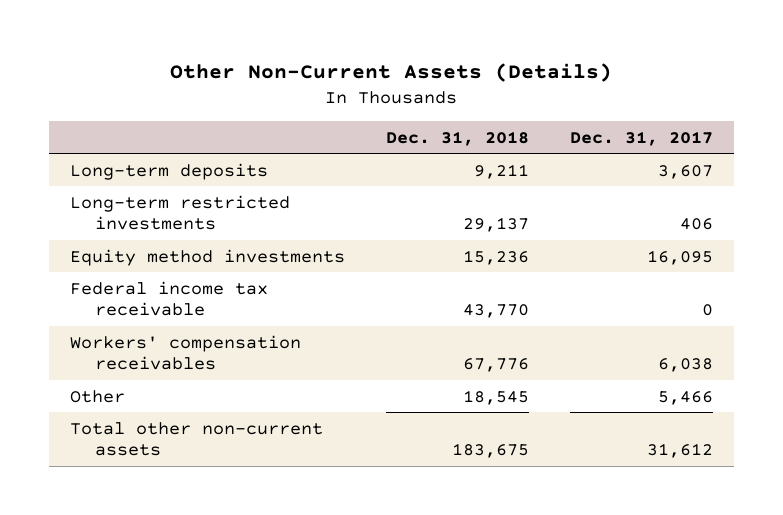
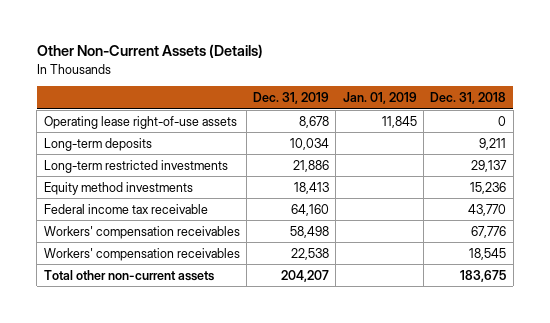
- | Dec. 31, 2018 | Dec. 31, 2017
+ | Dec. 31, 2019 | Jan. 01, 2019 | Dec. 31, 2018
+ Operating lease right-of-use assets | 8,678 | 11,845 | 0
- Other | 18,545 | 5,466
+ Workers' compensation receivables | 22,538 | | 18,545

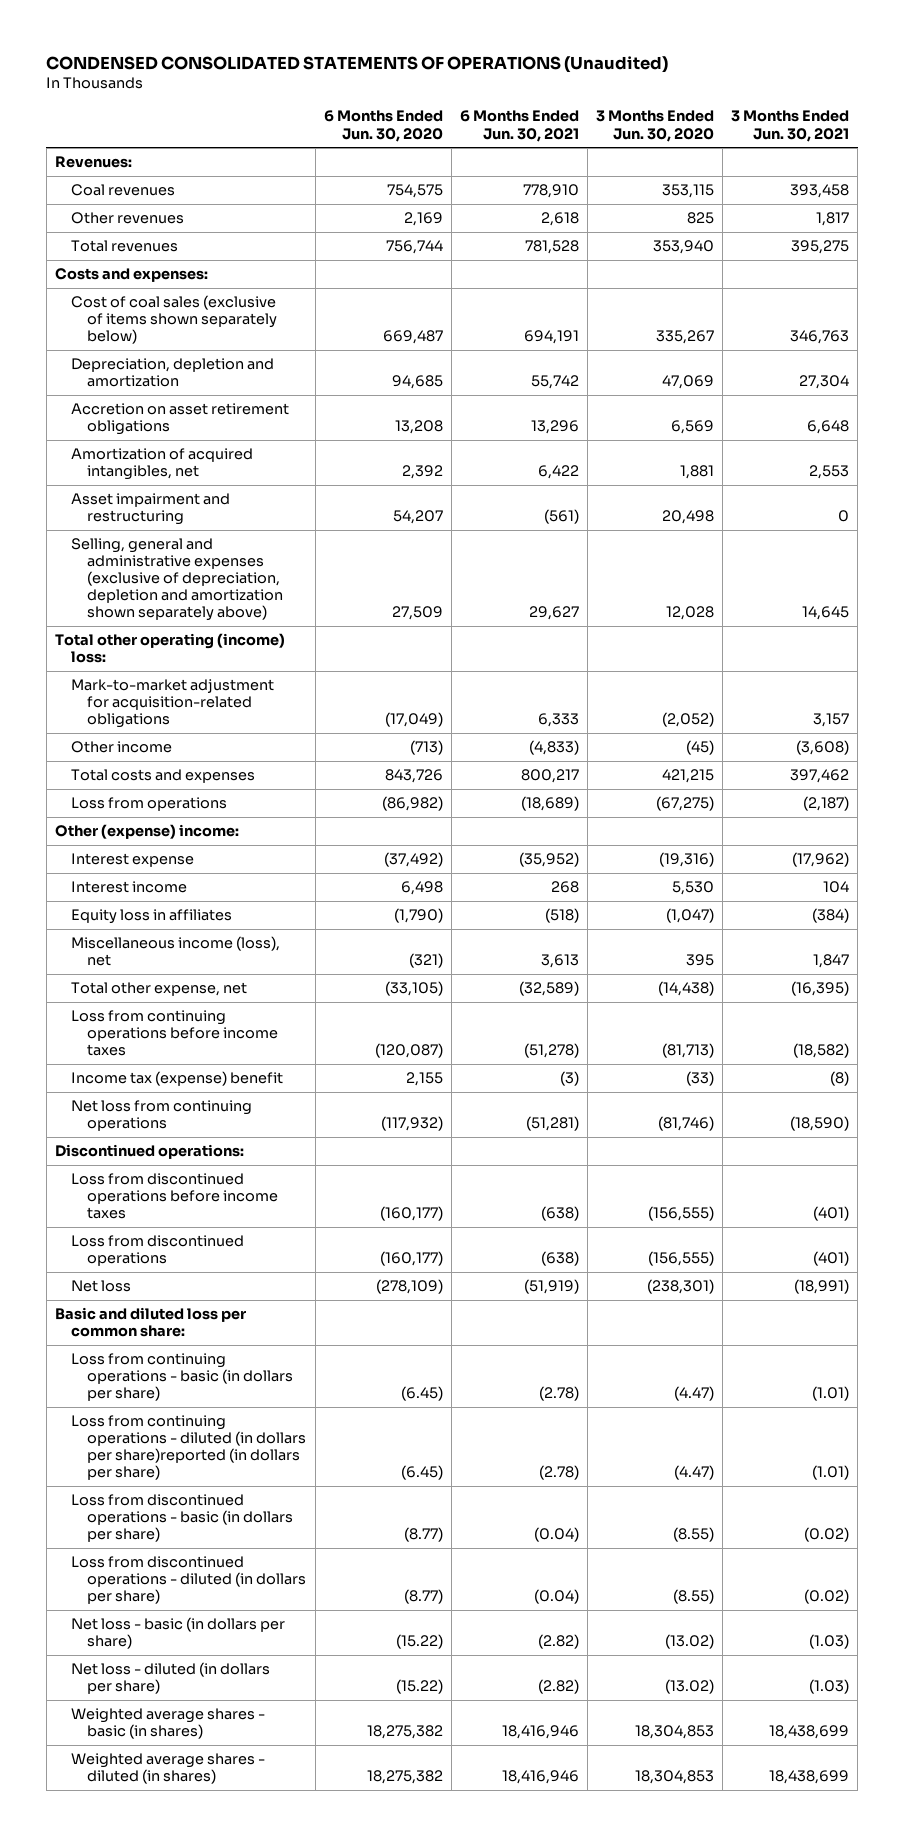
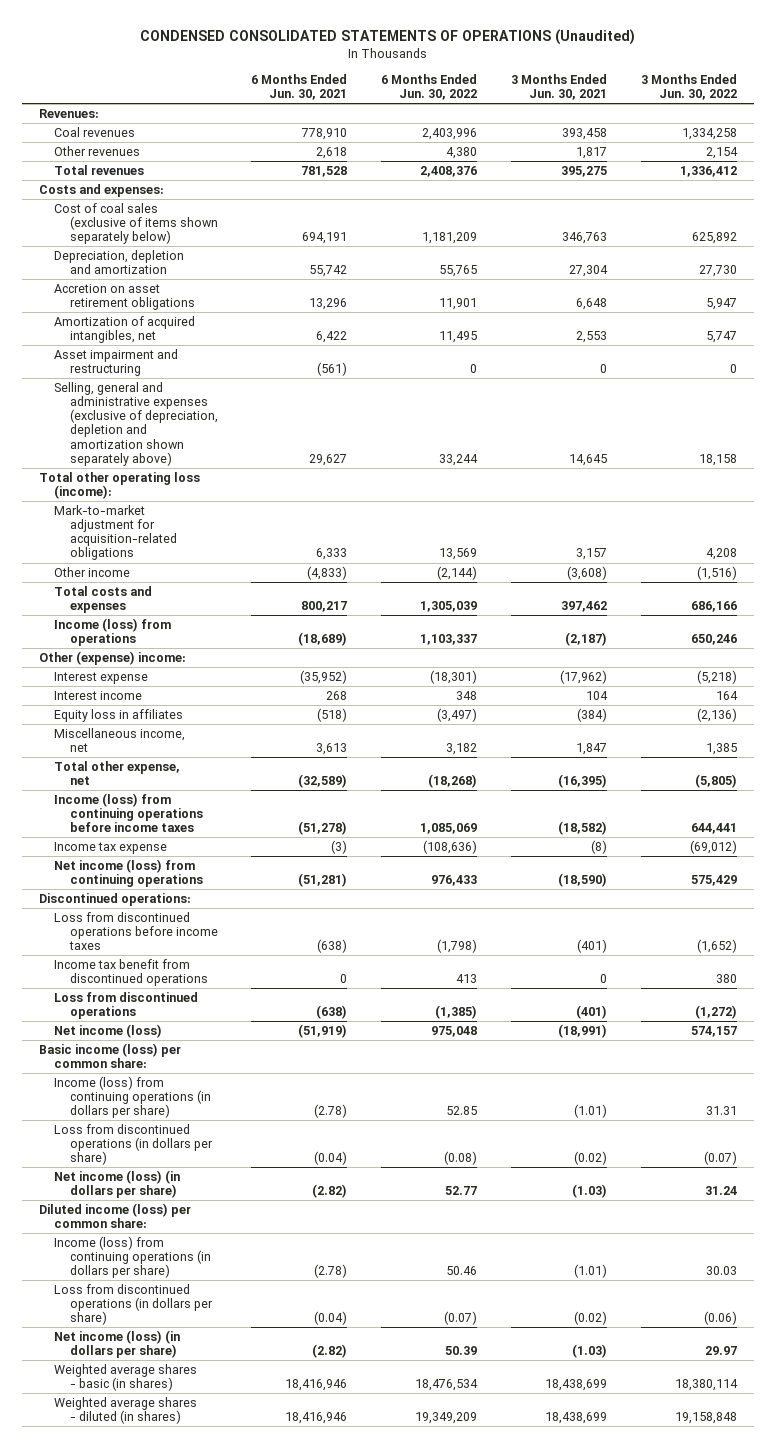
- | 6 Months Ended Jun. 30, 2020 | 6 Months Ended Jun. 30, 2021 | 3 Months Ended Jun. 30, 2020 | 3 Months Ended Jun. 30, 2021
+ | 6 Months Ended Jun. 30, 2021 | 6 Months Ended Jun. 30, 2022 | 3 Months Ended Jun. 30, 2021 | 3 Months Ended Jun. 30, 2022
- Total other operating (income) loss:
+ Total other operating loss (income):
- Loss from operations | (86,982) | (18,689) | (67,275) | (2,187)
+ Income (loss) from operations | (18,689) | 1,103,337 | (2,187) | 650,246
- Miscellaneous income (loss), net | (321) | 3,613 | 395 | 1,847
+ Miscellaneous income, net | 3,613 | 3,182 | 1,847 | 1,385
- Loss from continuing operations before income taxes | (120,087) | (51,278) | (81,713) | (18,582)
- Income tax (expense) benefit | 2,155 | (3) | (33) | (8)
- Net loss from continuing operations | (117,932) | (51,281) | (81,746) | (18,590)
+ Income (loss) from continuing operations before income taxes | (51,278) | 1,085,069 | (18,582) | 644,441
+ Income tax expense | (3) | (108,636) | (8) | (69,012)
+ Net income (loss) from continuing operations | (51,281) | 976,433 | (18,590) | 575,429
+ Income tax benefit from discontinued operations | 0 | 413 | 0 | 380
- Net loss | (278,109) | (51,919) | (238,301) | (18,991)
- Basic and diluted loss per common share:
- Loss from continuing operations - basic (in dollars per share) | (6.45) | (2.78) | (4.47) | (1.01)
- Loss from continuing operations - diluted (in dollars per share)reported (in dollars per share) | (6.45) | (2.78) | (4.47) | (1.01)
- Loss from discontinued operations - basic (in dollars per share) | (8.77) | (0.04) | (8.55) | (0.02)
- Loss from discontinued operations - diluted (in dollars per share) | (8.77) | (0.04) | (8.55) | (0.02)
- Net loss - basic (in dollars per share) | (15.22) | (2.82) | (13.02) | (1.03)
- Net loss - diluted (in dollars per share) | (15.22) | (2.82) | (13.02) | (1.03)
+ Net income (loss) | (51,919) | 975,048 | (18,991) | 574,157
+ Basic income (loss) per common share:
+ Income (loss) from continuing operations (in dollars per share) | (2.78) | 52.85 | (1.01) | 31.31
+ Loss from discontinued operations (in dollars per share) | (0.04) | (0.08) | (0.02) | (0.07)
+ Net income (loss) (in dollars per share) | (2.82) | 52.77 | (1.03) | 31.24
+ Diluted income (loss) per common share:
+ Income (loss) from continuing operations (in dollars per share) | (2.78) | 50.46 | (1.01) | 30.03
+ Loss from discontinued operations (in dollars per share) | (0.04) | (0.07) | (0.02) | (0.06)
+ Net income (loss) (in dollars per share) | (2.82) | 50.39 | (1.03) | 29.97

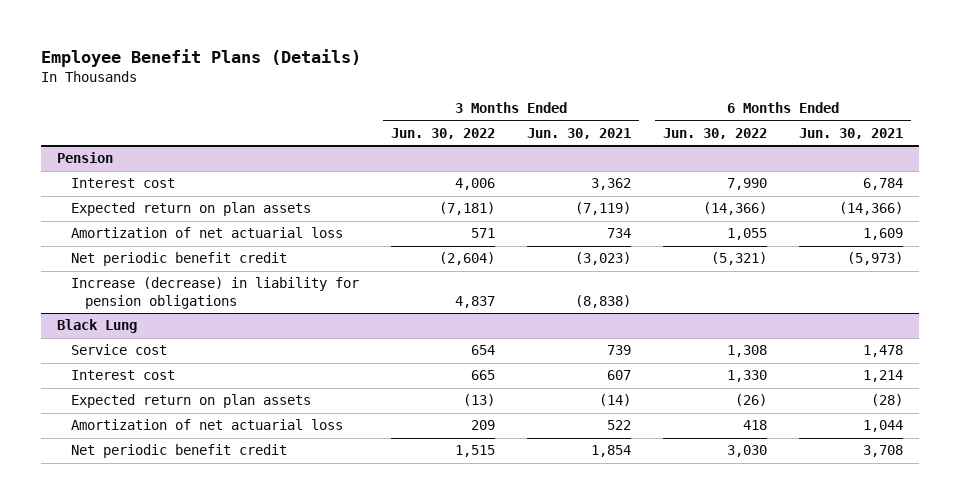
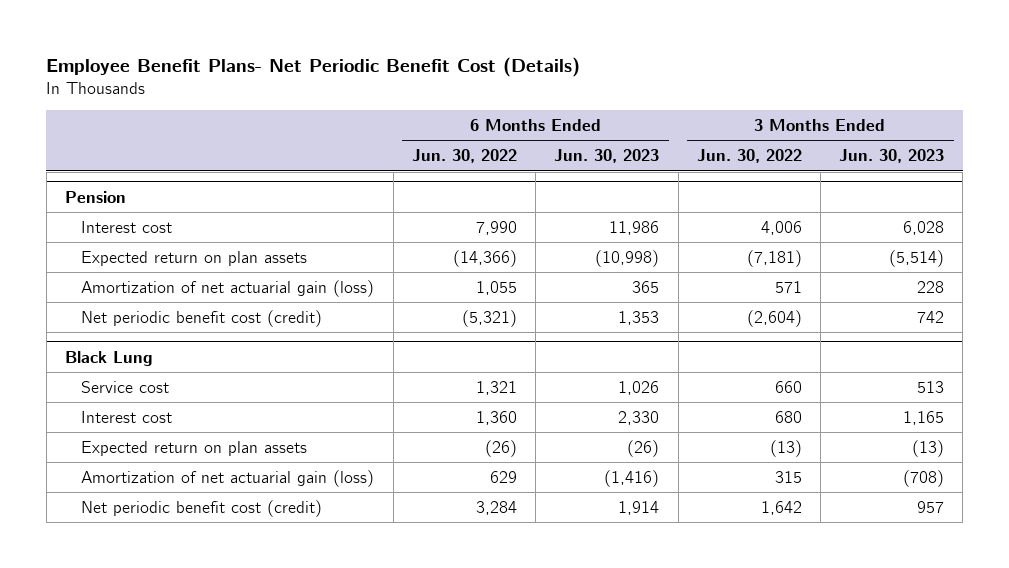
- Employee Benefit Plans (Details)
+ Employee Benefit Plans- Net Periodic Benefit Cost (Details)
- | 3 Months Ended Jun. 30, 2022 | 3 Months Ended Jun. 30, 2021 | 6 Months Ended Jun. 30, 2022 | 6 Months Ended Jun. 30, 2021
+ | 6 Months Ended Jun. 30, 2022 | 6 Months Ended Jun. 30, 2023 | 3 Months Ended Jun. 30, 2022 | 3 Months Ended Jun. 30, 2023
@ Pension
- Amortization of net actuarial loss | 571 | 734 | 1,055 | 1,609
- Net periodic benefit credit | (2,604) | (3,023) | (5,321) | (5,973)
- Increase (decrease) in liability for pension obligations | 4,837 | (8,838) | |
+ Amortization of net actuarial gain (loss) | 1,055 | 365 | 571 | 228
+ Net periodic benefit cost (credit) | (5,321) | 1,353 | (2,604) | 742
@ Black Lung
- Service cost | 654 | 739 | 1,308 | 1,478
- Interest cost | 665 | 607 | 1,330 | 1,214
+ Service cost | 1,321 | 1,026 | 660 | 513
+ Interest cost | 1,360 | 2,330 | 680 | 1,165
- Amortization of net actuarial loss | 209 | 522 | 418 | 1,044
- Net periodic benefit credit | 1,515 | 1,854 | 3,030 | 3,708
+ Amortization of net actuarial gain (loss) | 629 | (1,416) | 315 | (708)
+ Net periodic benefit cost (credit) | 3,284 | 1,914 | 1,642 | 957

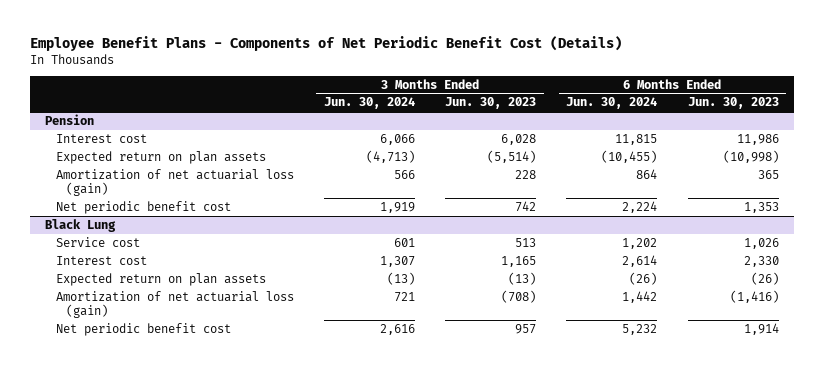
- Employee Benefit Plans- Net Periodic Benefit Cost (Details)
+ Employee Benefit Plans - Components of Net Periodic Benefit Cost (Details)
- | 6 Months Ended Jun. 30, 2022 | 6 Months Ended Jun. 30, 2023 | 3 Months Ended Jun. 30, 2022 | 3 Months Ended Jun. 30, 2023
+ | 3 Months Ended Jun. 30, 2024 | 3 Months Ended Jun. 30, 2023 | 6 Months Ended Jun. 30, 2024 | 6 Months Ended Jun. 30, 2023
@ Pension
- Amortization of net actuarial gain (loss) | 1,055 | 365 | 571 | 228
- Net periodic benefit cost (credit) | (5,321) | 1,353 | (2,604) | 742
+ Amortization of net actuarial loss (gain) | 566 | 228 | 864 | 365
+ Net periodic benefit cost | 1,919 | 742 | 2,224 | 1,353
@ Black Lung
- Amortization of net actuarial gain (loss) | 629 | (1,416) | 315 | (708)
- Net periodic benefit cost (credit) | 3,284 | 1,914 | 1,642 | 957
+ Amortization of net actuarial loss (gain) | 721 | (708) | 1,442 | (1,416)
+ Net periodic benefit cost | 2,616 | 957 | 5,232 | 1,914

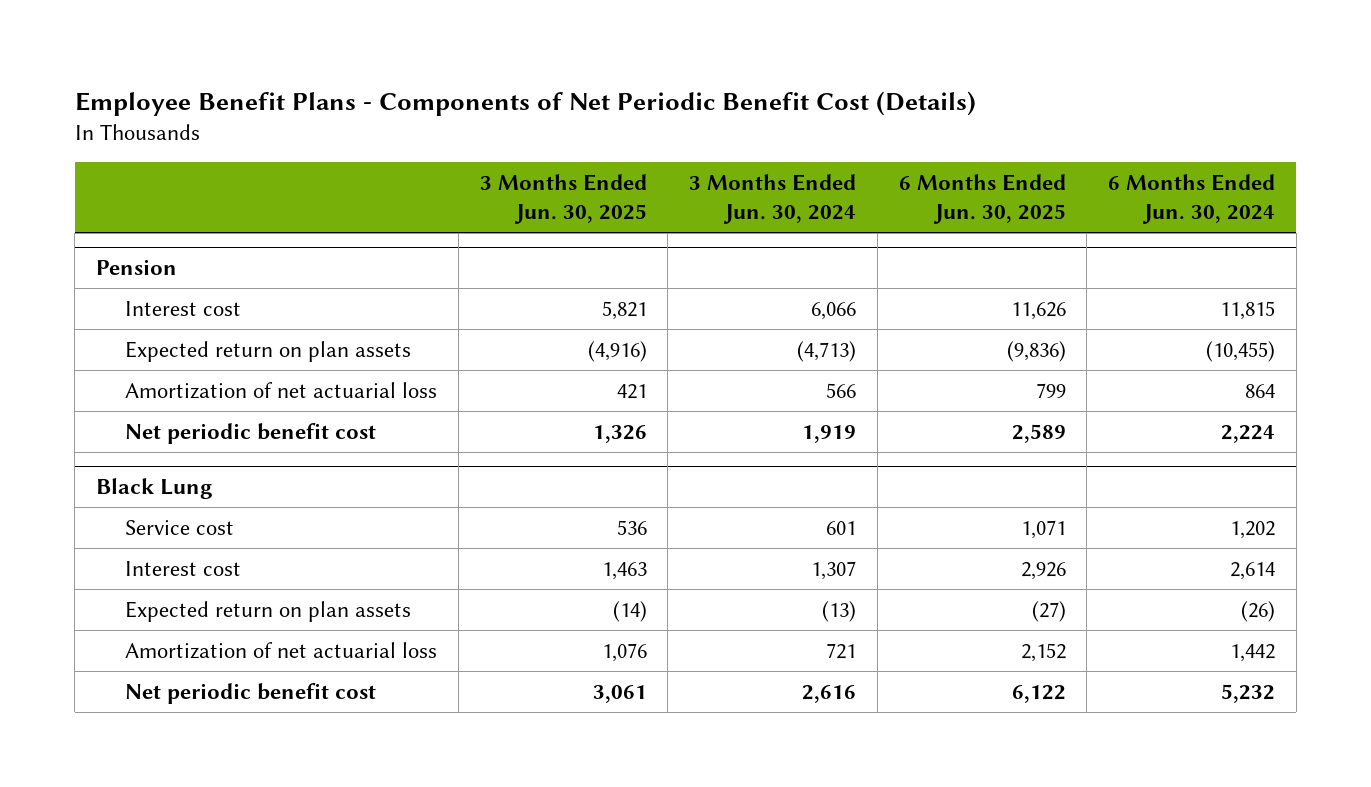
- | 3 Months Ended Jun. 30, 2024 | 3 Months Ended Jun. 30, 2023 | 6 Months Ended Jun. 30, 2024 | 6 Months Ended Jun. 30, 2023
+ | 3 Months Ended Jun. 30, 2025 | 3 Months Ended Jun. 30, 2024 | 6 Months Ended Jun. 30, 2025 | 6 Months Ended Jun. 30, 2024
@ Pension
- Amortization of net actuarial loss (gain) | 566 | 228 | 864 | 365
+ Amortization of net actuarial loss | 421 | 566 | 799 | 864
@ Black Lung
- Amortization of net actuarial loss (gain) | 721 | (708) | 1,442 | (1,416)
+ Amortization of net actuarial loss | 1,076 | 721 | 2,152 | 1,442

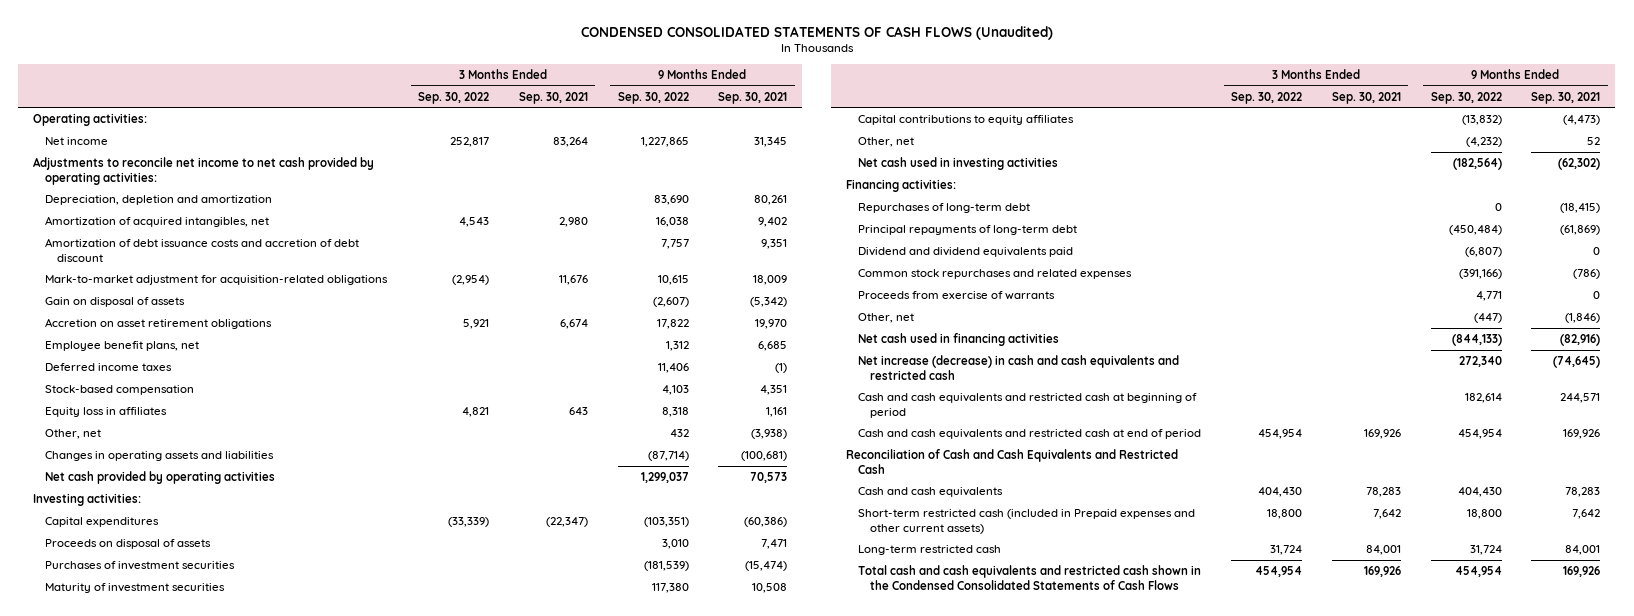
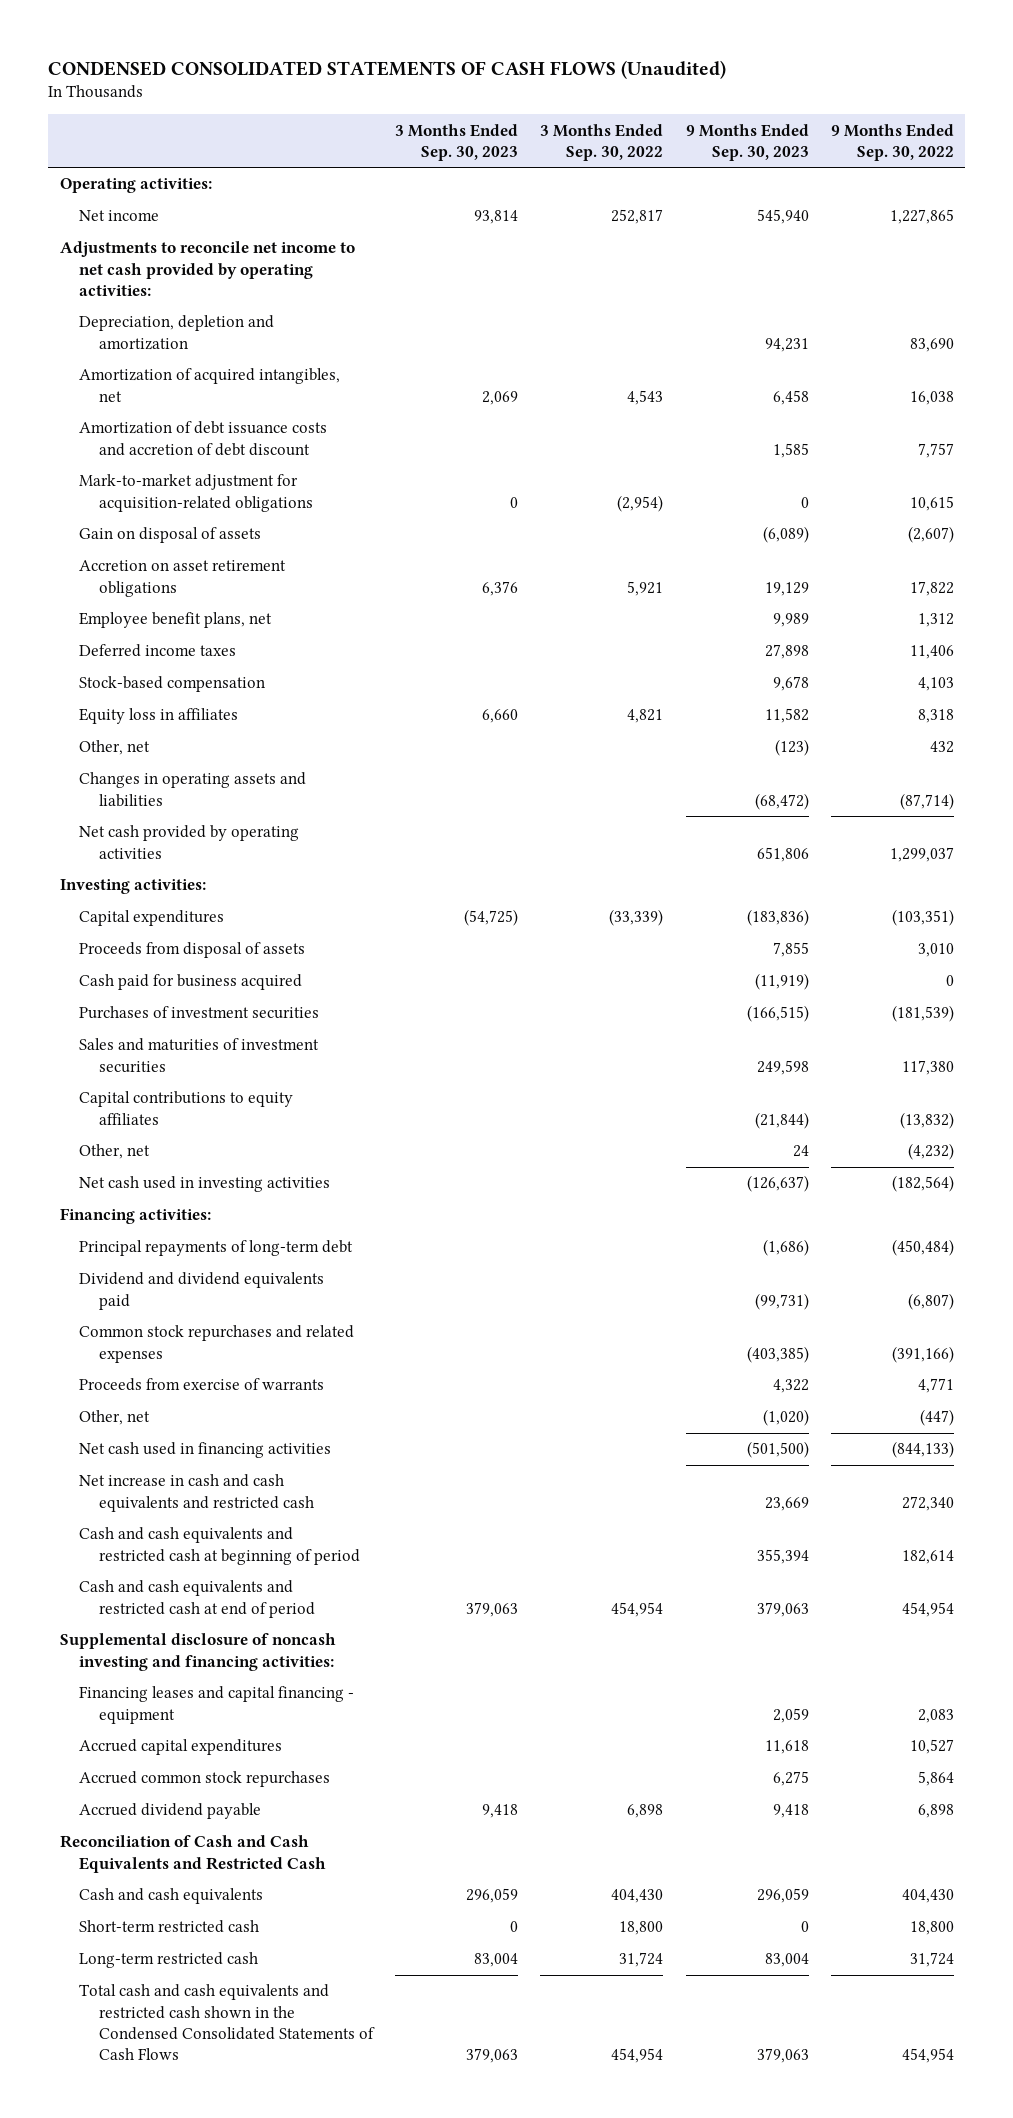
- | 3 Months Ended Sep. 30, 2022 | 3 Months Ended Sep. 30, 2021 | 9 Months Ended Sep. 30, 2022 | 9 Months Ended Sep. 30, 2021
+ | 3 Months Ended Sep. 30, 2023 | 3 Months Ended Sep. 30, 2022 | 9 Months Ended Sep. 30, 2023 | 9 Months Ended Sep. 30, 2022
- Proceeds on disposal of assets | | | 3,010 | 7,471
+ Proceeds from disposal of assets | | | 7,855 | 3,010
+ Cash paid for business acquired | | | (11,919) | 0
- Maturity of investment securities | | | 117,380 | 10,508
+ Sales and maturities of investment securities | | | 249,598 | 117,380
- Repurchases of long-term debt | | | 0 | (18,415)
- Net increase (decrease) in cash and cash equivalents and restricted cash | | | 272,340 | (74,645)
+ Net increase in cash and cash equivalents and restricted cash | | | 23,669 | 272,340
+ Supplemental disclosure of noncash investing and financing activities:
+ Financing leases and capital financing - equipment | | | 2,059 | 2,083
+ Accrued capital expenditures | | | 11,618 | 10,527
+ Accrued common stock repurchases | | | 6,275 | 5,864
+ Accrued dividend payable | 9,418 | 6,898 | 9,418 | 6,898
- Short-term restricted cash (included in Prepaid expenses and other current assets) | 18,800 | 7,642 | 18,800 | 7,642
+ Short-term restricted cash | 0 | 18,800 | 0 | 18,800

